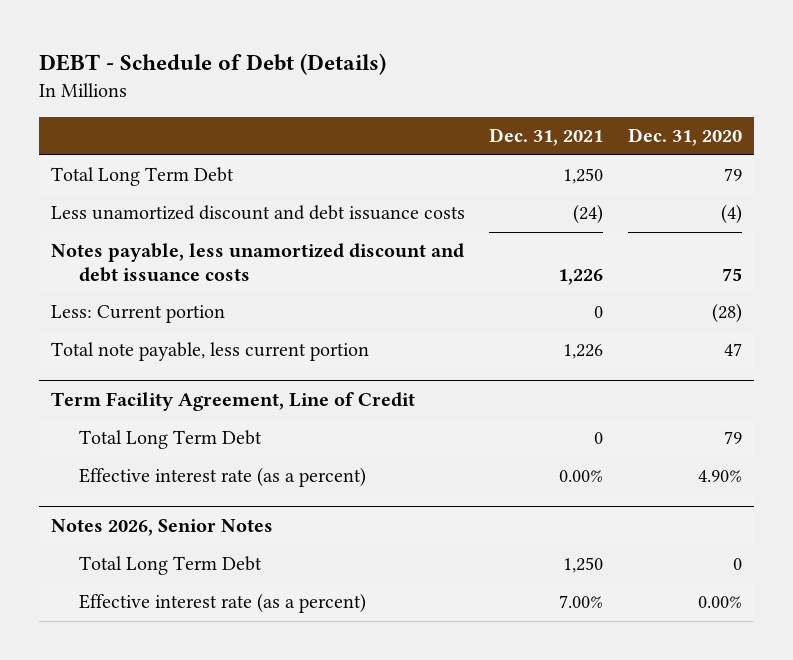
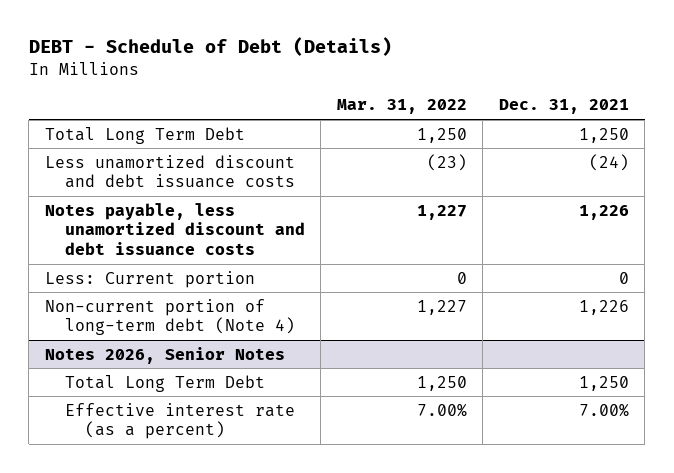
- | Dec. 31, 2021 | Dec. 31, 2020
+ | Mar. 31, 2022 | Dec. 31, 2021
- Total note payable, less current portion | 1,226 | 47
- Term Facility Agreement, Line of Credit
- Total Long Term Debt | 0 | 79
- Effective interest rate (as a percent) | 0.00% | 4.90%
+ Non-current portion of long-term debt (Note 4) | 1,227 | 1,226

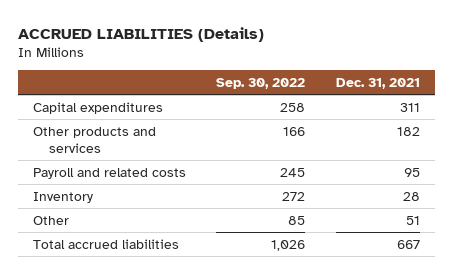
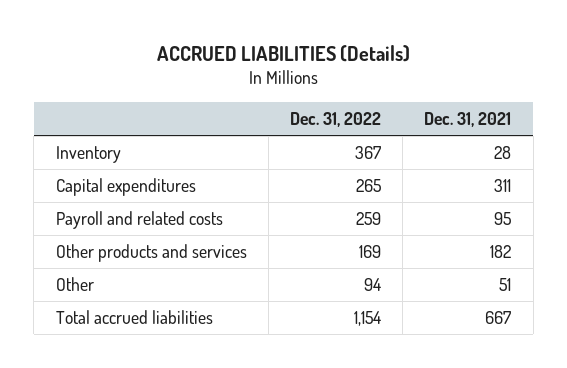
- | Sep. 30, 2022 | Dec. 31, 2021
+ | Dec. 31, 2022 | Dec. 31, 2021
moved up: Inventory | 367 | 28
moved down: Other products and services | 169 | 182

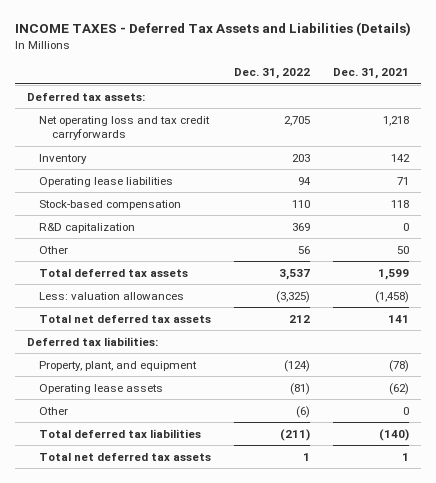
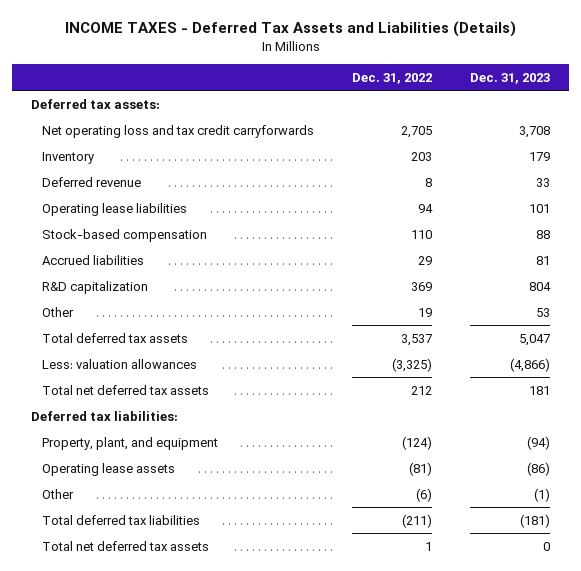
- | Dec. 31, 2022 | Dec. 31, 2021
+ | Dec. 31, 2022 | Dec. 31, 2023
+ Deferred revenue | 8 | 33
+ Accrued liabilities | 29 | 81
- Other | 56 | 50
+ Other | 19 | 53

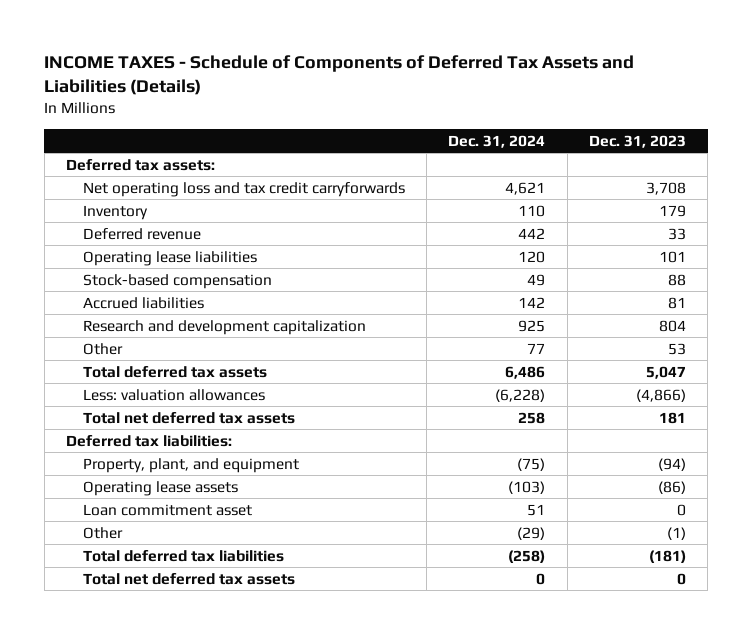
- INCOME TAXES - Deferred Tax Assets and Liabilities (Details)
+ INCOME TAXES - Schedule of Components of Deferred Tax Assets and Liabilities (Details)
- | Dec. 31, 2022 | Dec. 31, 2023
+ | Dec. 31, 2024 | Dec. 31, 2023
- R&D capitalization | 369 | 804
+ Research and development capitalization | 925 | 804
+ Loan commitment asset | 51 | 0

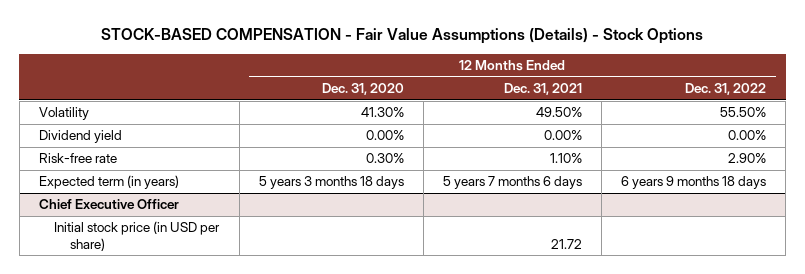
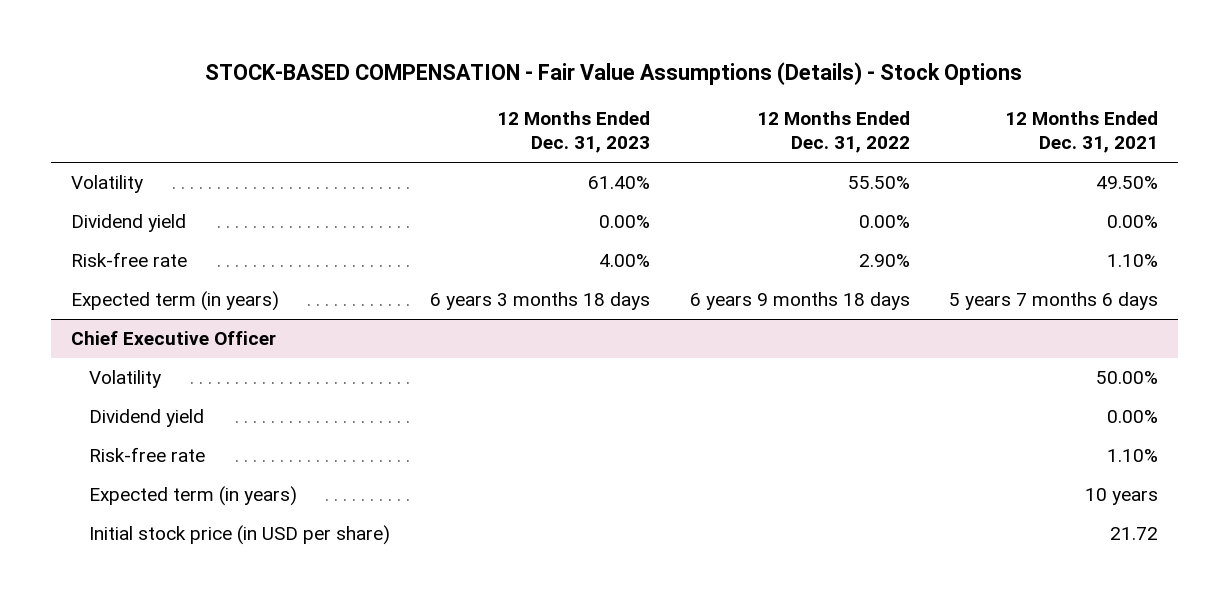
- | 12 Months Ended Dec. 31, 2020 | 12 Months Ended Dec. 31, 2021 | 12 Months Ended Dec. 31, 2022
+ | 12 Months Ended Dec. 31, 2023 | 12 Months Ended Dec. 31, 2022 | 12 Months Ended Dec. 31, 2021
@ Chief Executive Officer
+ Volatility | | | 50.00%
+ Dividend yield | | | 0.00%
+ Risk-free rate | | | 1.10%
+ Expected term (in years) | | | 10 years

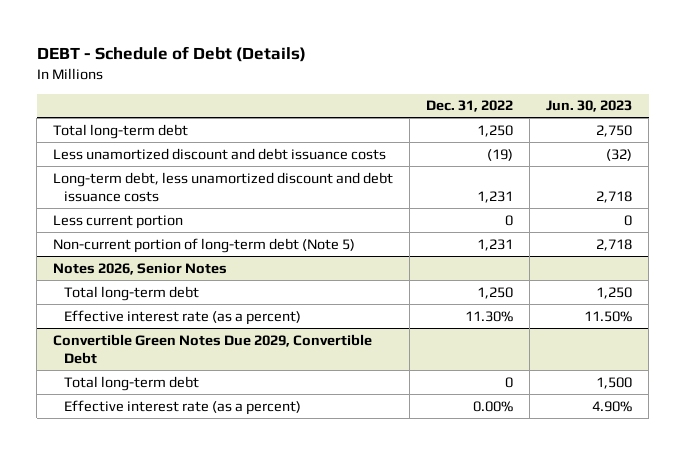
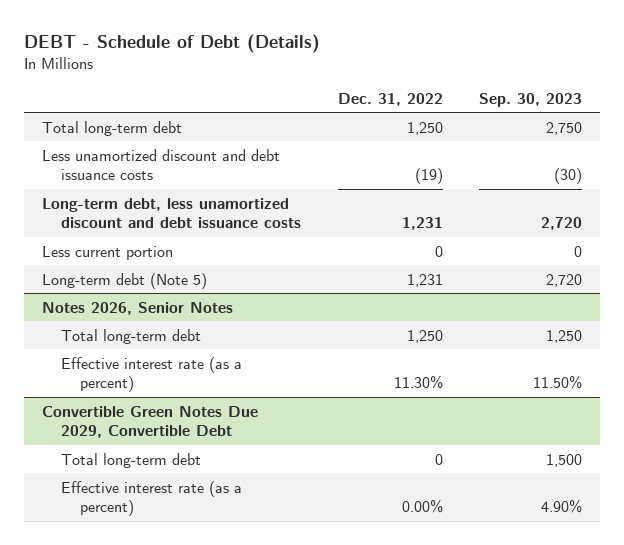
- | Dec. 31, 2022 | Jun. 30, 2023
+ | Dec. 31, 2022 | Sep. 30, 2023
- Non-current portion of long-term debt (Note 5) | 1,231 | 2,718
+ Long-term debt (Note 5) | 1,231 | 2,720

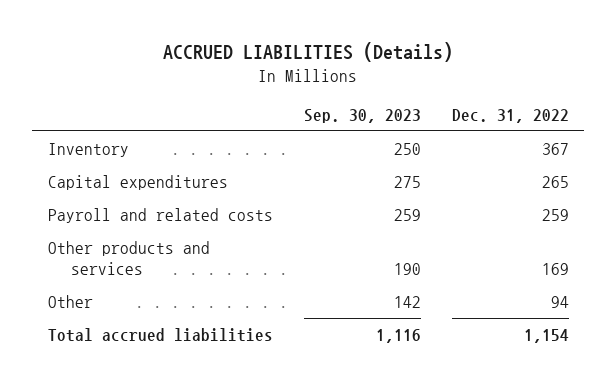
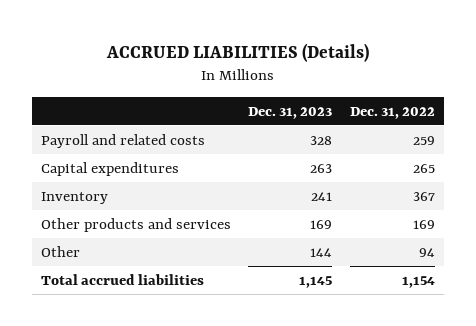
- | Sep. 30, 2023 | Dec. 31, 2022
+ | Dec. 31, 2023 | Dec. 31, 2022
moved down: Capital expenditures | 263 | 265
moved down: Inventory | 241 | 367

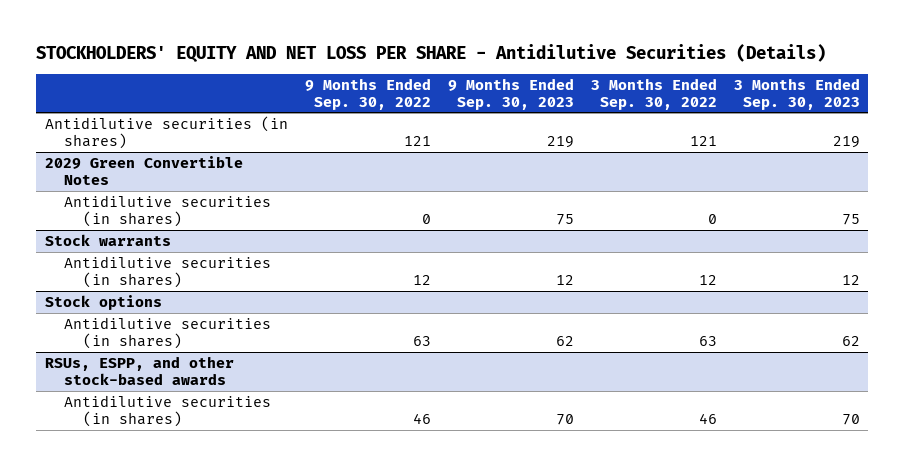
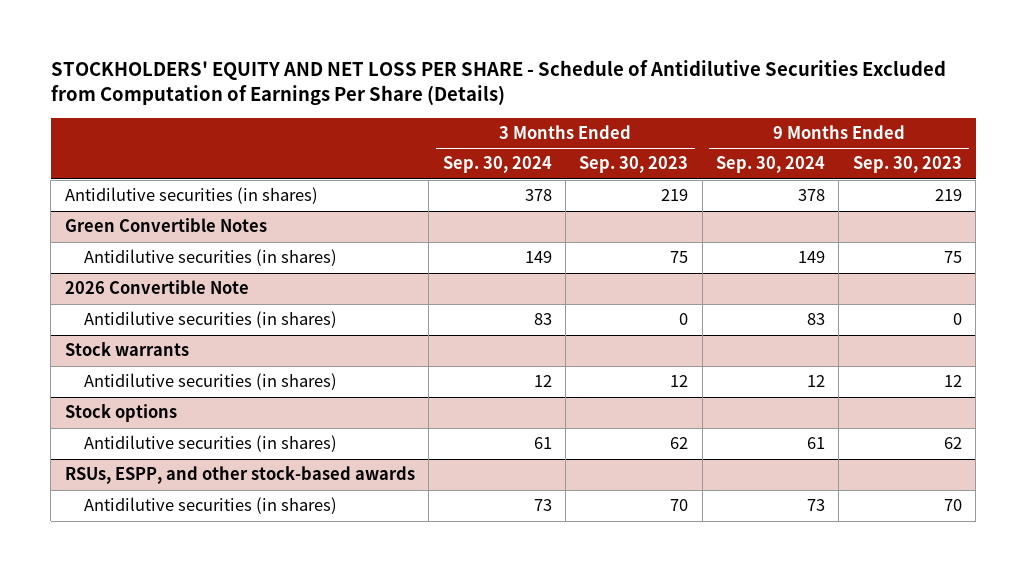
- STOCKHOLDERS' EQUITY AND NET LOSS PER SHARE - Antidilutive Securities (Details)
+ STOCKHOLDERS' EQUITY AND NET LOSS PER SHARE - Schedule of Antidilutive Securities Excluded from Computation of Earnings Per Share (Details)
- | 9 Months Ended Sep. 30, 2022 | 9 Months Ended Sep. 30, 2023 | 3 Months Ended Sep. 30, 2022 | 3 Months Ended Sep. 30, 2023
+ | 3 Months Ended Sep. 30, 2024 | 3 Months Ended Sep. 30, 2023 | 9 Months Ended Sep. 30, 2024 | 9 Months Ended Sep. 30, 2023
- 2029 Green Convertible Notes
+ Green Convertible Notes
+ 2026 Convertible Note
+ Antidilutive securities (in shares) | 83 | 0 | 83 | 0

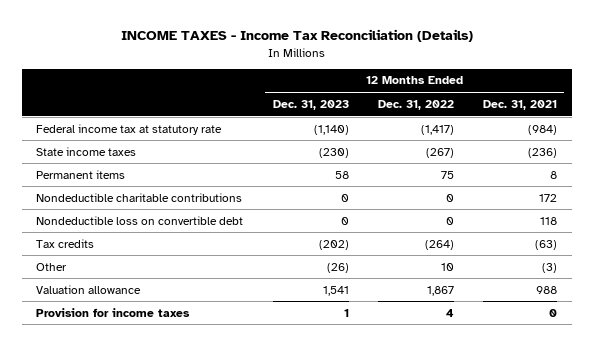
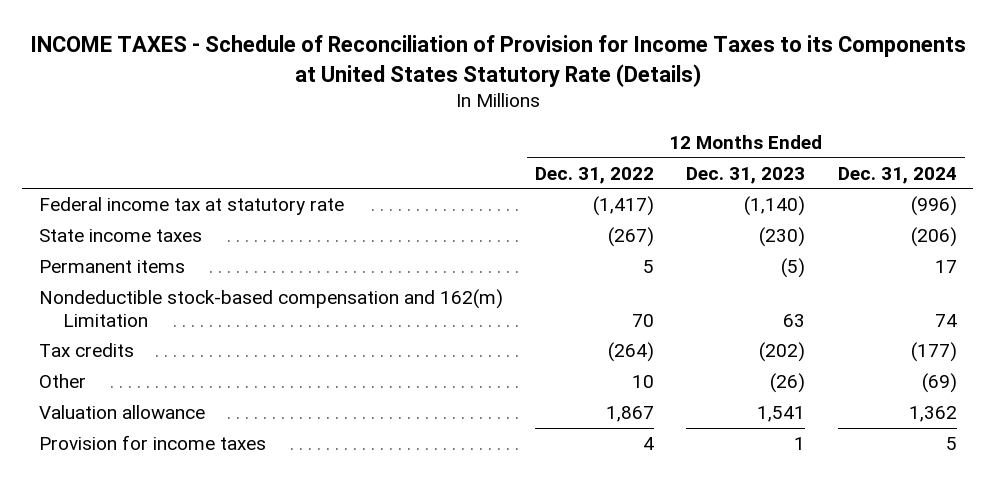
- INCOME TAXES - Income Tax Reconciliation (Details)
+ INCOME TAXES - Schedule of Reconciliation of Provision for Income Taxes to its Components at United States Statutory Rate (Details)
- | 12 Months Ended Dec. 31, 2023 | 12 Months Ended Dec. 31, 2022 | 12 Months Ended Dec. 31, 2021
+ | 12 Months Ended Dec. 31, 2022 | 12 Months Ended Dec. 31, 2023 | 12 Months Ended Dec. 31, 2024
- Permanent items | 58 | 75 | 8
- Nondeductible charitable contributions | 0 | 0 | 172
- Nondeductible loss on convertible debt | 0 | 0 | 118
+ Permanent items | 5 | (5) | 17
+ Nondeductible stock-based compensation and 162(m) Limitation | 70 | 63 | 74

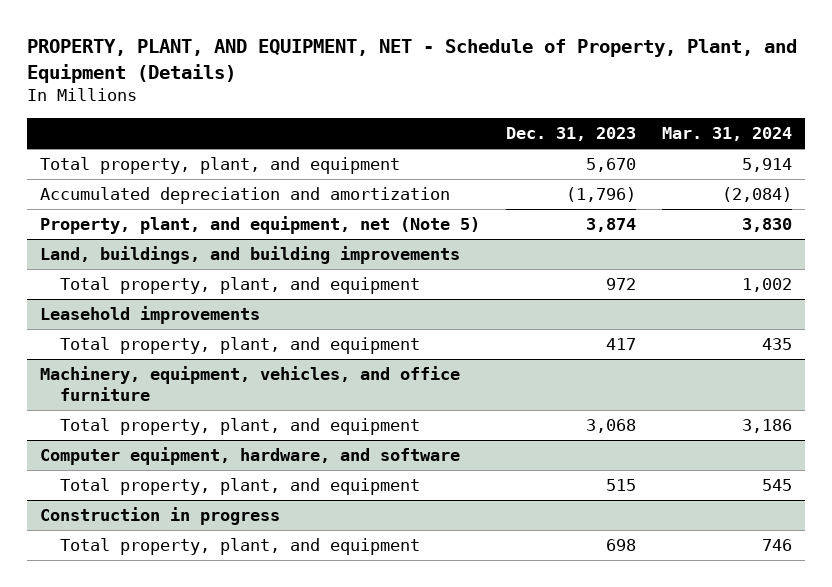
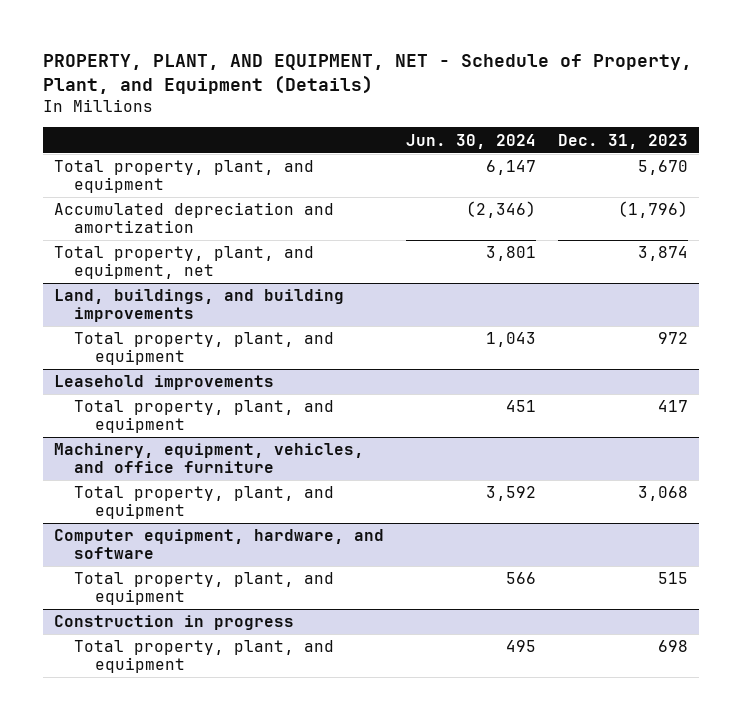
- | Dec. 31, 2023 | Mar. 31, 2024
+ | Jun. 30, 2024 | Dec. 31, 2023
- Property, plant, and equipment, net (Note 5) | 3,874 | 3,830
+ Total property, plant, and equipment, net | 3,801 | 3,874

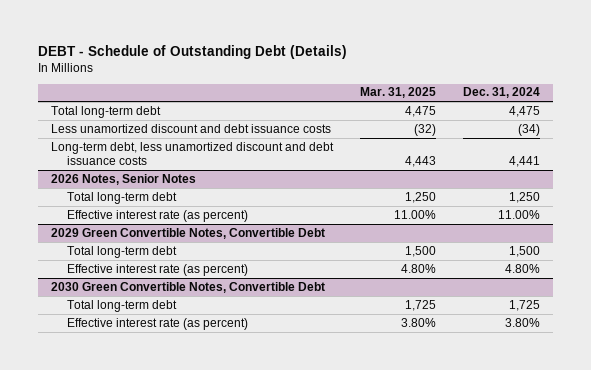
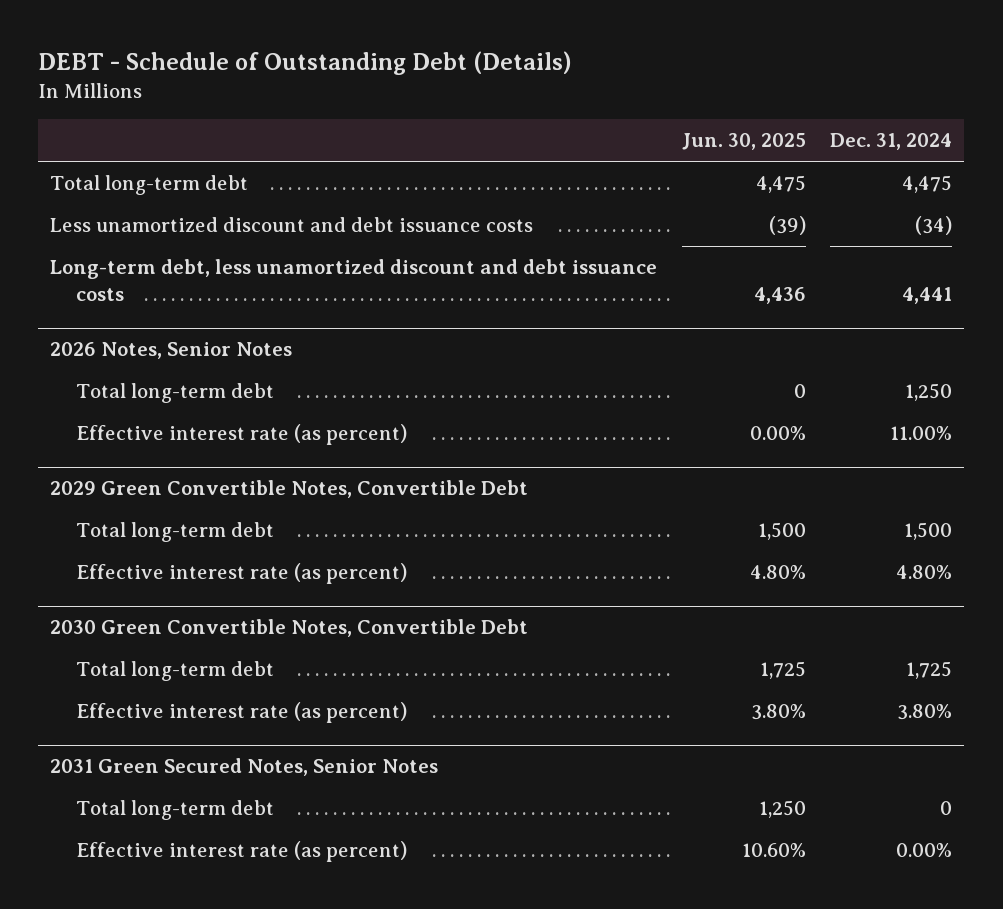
- | Mar. 31, 2025 | Dec. 31, 2024
+ | Jun. 30, 2025 | Dec. 31, 2024
+ 2031 Green Secured Notes, Senior Notes
+ Total long-term debt | 1,250 | 0
+ Effective interest rate (as percent) | 10.60% | 0.00%

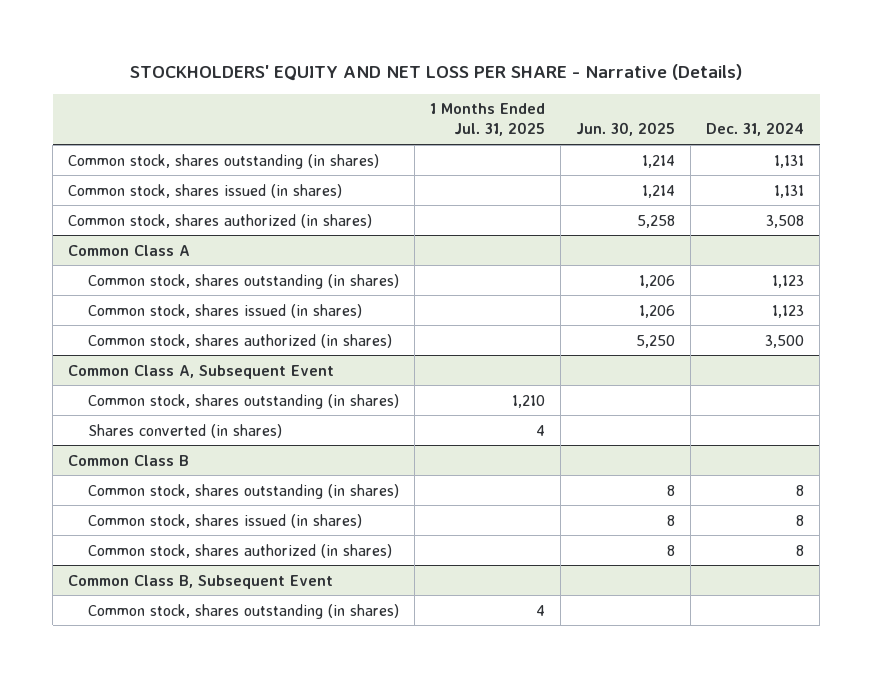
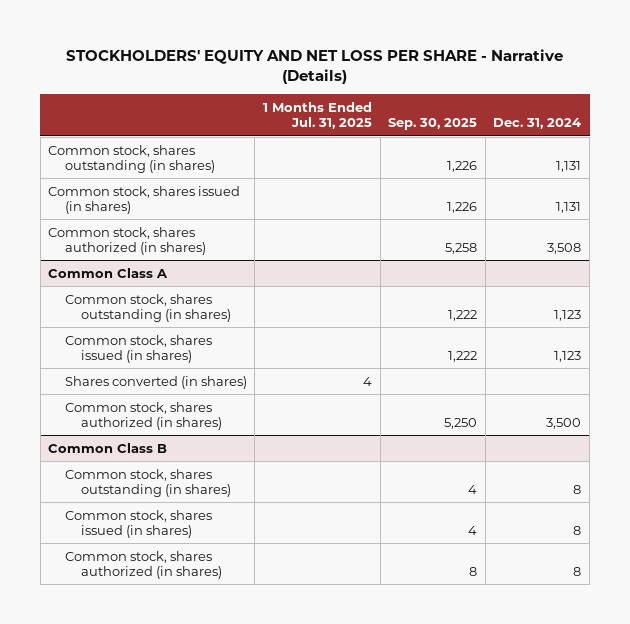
- | 1 Months Ended Jul. 31, 2025 | Jun. 30, 2025 | Dec. 31, 2024
+ | 1 Months Ended Jul. 31, 2025 | Sep. 30, 2025 | Dec. 31, 2024
- Common Class A, Subsequent Event
- Common stock, shares outstanding (in shares) | 1,210 | |
@ Common Class A
moved down: Common stock, shares authorized (in shares) | | 5,250 | 3,500
- Common Class B, Subsequent Event
- Common stock, shares outstanding (in shares) | 4 | |

